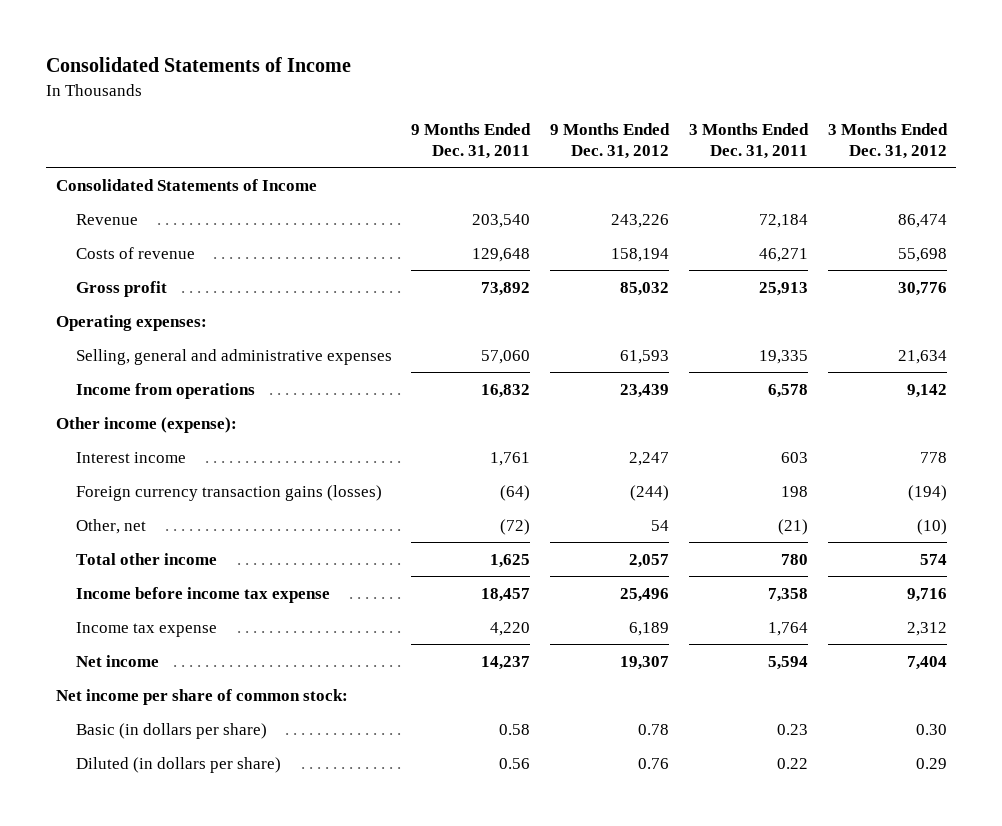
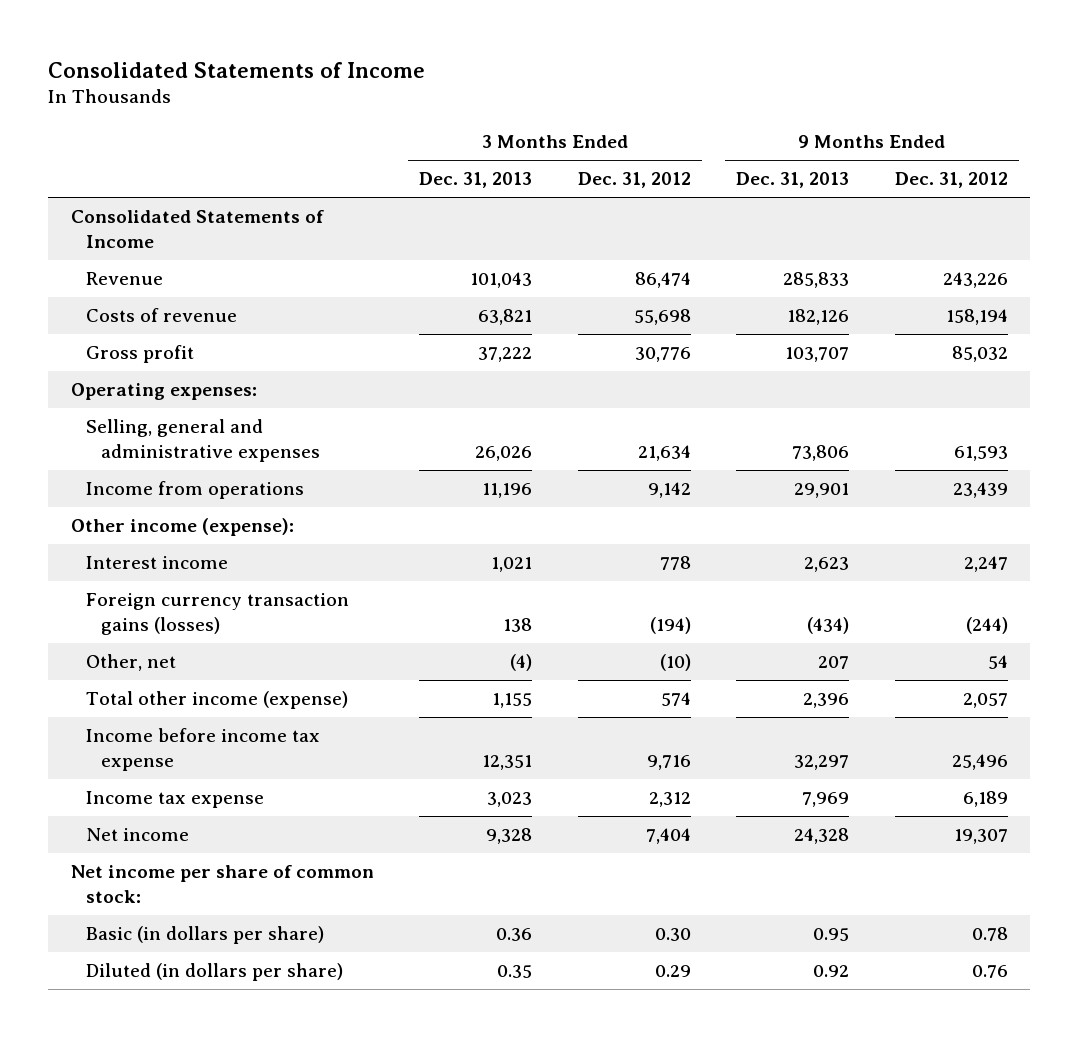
- | 9 Months Ended Dec. 31, 2011 | 9 Months Ended Dec. 31, 2012 | 3 Months Ended Dec. 31, 2011 | 3 Months Ended Dec. 31, 2012
+ | 3 Months Ended Dec. 31, 2013 | 3 Months Ended Dec. 31, 2012 | 9 Months Ended Dec. 31, 2013 | 9 Months Ended Dec. 31, 2012
- Total other income | 1,625 | 2,057 | 780 | 574
+ Total other income (expense) | 1,155 | 574 | 2,396 | 2,057

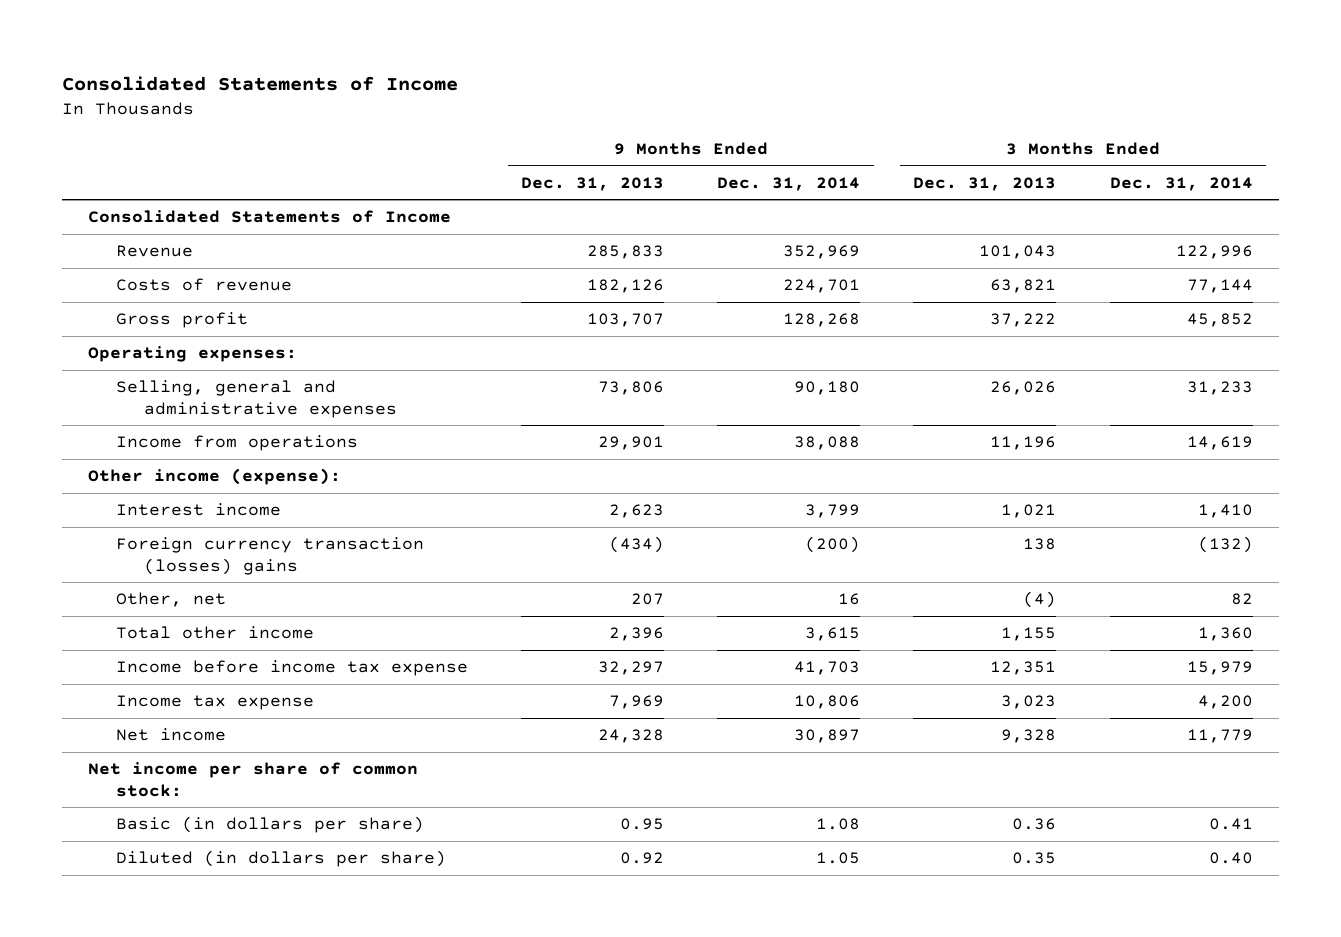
- | 3 Months Ended Dec. 31, 2013 | 3 Months Ended Dec. 31, 2012 | 9 Months Ended Dec. 31, 2013 | 9 Months Ended Dec. 31, 2012
+ | 9 Months Ended Dec. 31, 2013 | 9 Months Ended Dec. 31, 2014 | 3 Months Ended Dec. 31, 2013 | 3 Months Ended Dec. 31, 2014
- Foreign currency transaction gains (losses) | 138 | (194) | (434) | (244)
+ Foreign currency transaction (losses) gains | (434) | (200) | 138 | (132)
- Total other income (expense) | 1,155 | 574 | 2,396 | 2,057
+ Total other income | 2,396 | 3,615 | 1,155 | 1,360

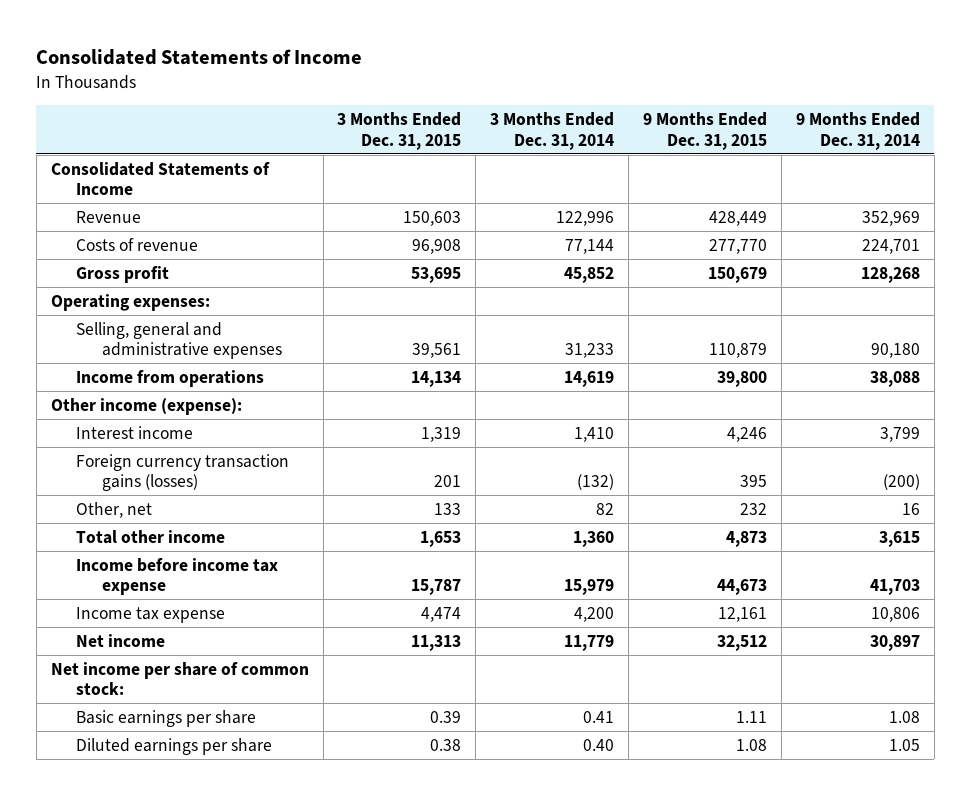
- | 9 Months Ended Dec. 31, 2013 | 9 Months Ended Dec. 31, 2014 | 3 Months Ended Dec. 31, 2013 | 3 Months Ended Dec. 31, 2014
+ | 3 Months Ended Dec. 31, 2015 | 3 Months Ended Dec. 31, 2014 | 9 Months Ended Dec. 31, 2015 | 9 Months Ended Dec. 31, 2014
- Foreign currency transaction (losses) gains | (434) | (200) | 138 | (132)
+ Foreign currency transaction gains (losses) | 201 | (132) | 395 | (200)
- Basic (in dollars per share) | 0.95 | 1.08 | 0.36 | 0.41
- Diluted (in dollars per share) | 0.92 | 1.05 | 0.35 | 0.40
+ Basic earnings per share | 0.39 | 0.41 | 1.11 | 1.08
+ Diluted earnings per share | 0.38 | 0.40 | 1.08 | 1.05

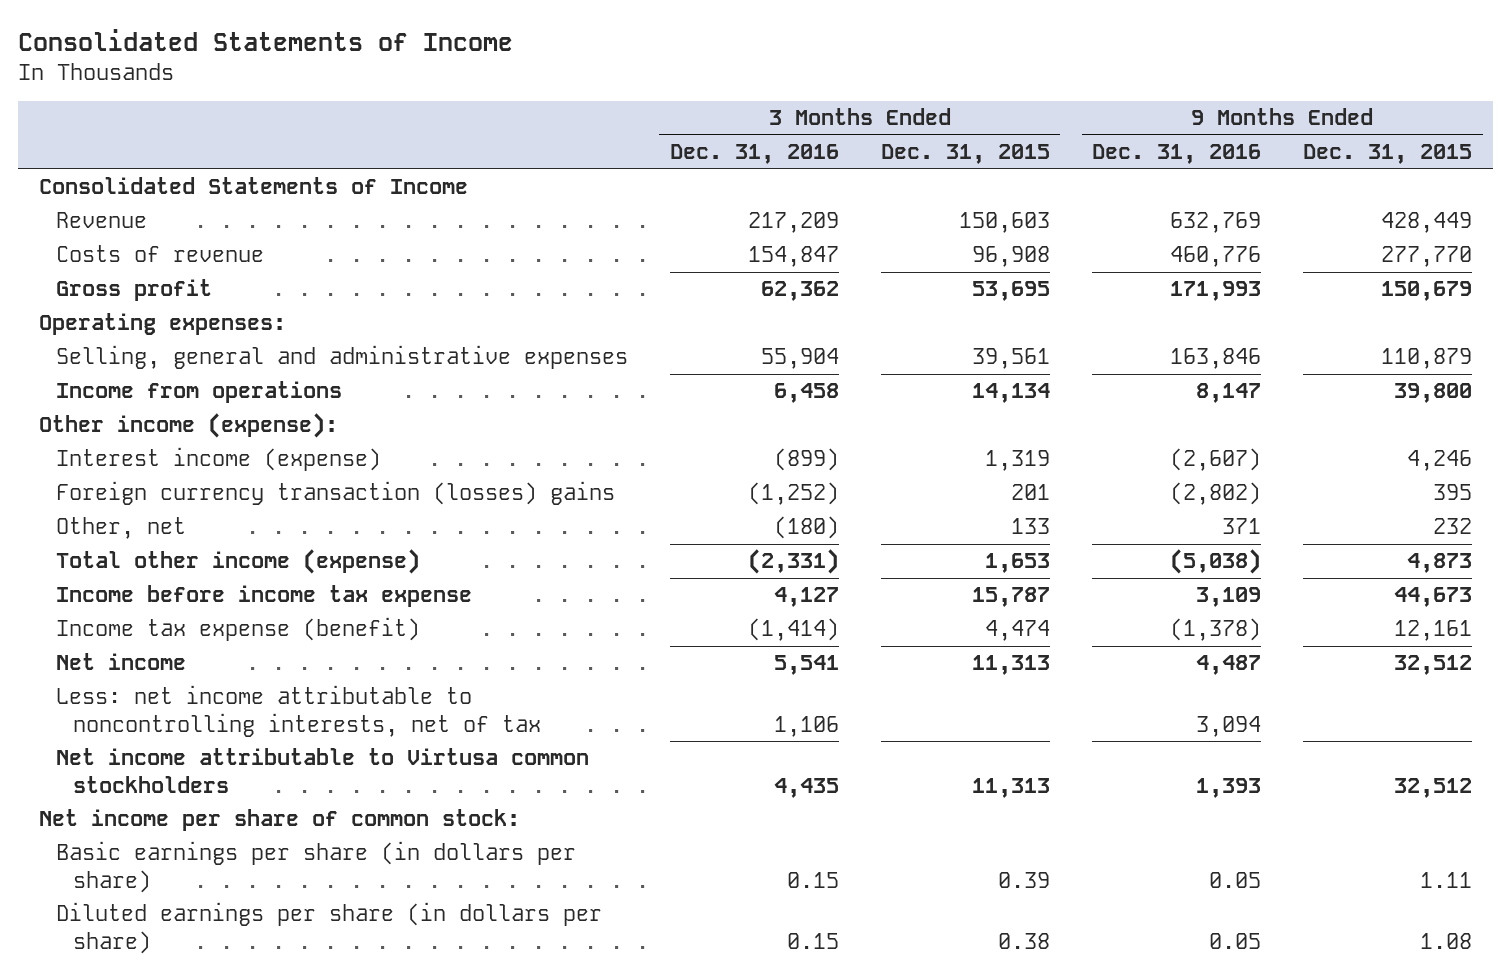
- | 3 Months Ended Dec. 31, 2015 | 3 Months Ended Dec. 31, 2014 | 9 Months Ended Dec. 31, 2015 | 9 Months Ended Dec. 31, 2014
+ | 3 Months Ended Dec. 31, 2016 | 3 Months Ended Dec. 31, 2015 | 9 Months Ended Dec. 31, 2016 | 9 Months Ended Dec. 31, 2015
- Interest income | 1,319 | 1,410 | 4,246 | 3,799
- Foreign currency transaction gains (losses) | 201 | (132) | 395 | (200)
+ Interest income (expense) | (899) | 1,319 | (2,607) | 4,246
+ Foreign currency transaction (losses) gains | (1,252) | 201 | (2,802) | 395
- Total other income | 1,653 | 1,360 | 4,873 | 3,615
+ Total other income (expense) | (2,331) | 1,653 | (5,038) | 4,873
- Income tax expense | 4,474 | 4,200 | 12,161 | 10,806
+ Income tax expense (benefit) | (1,414) | 4,474 | (1,378) | 12,161
+ Less: net income attributable to noncontrolling interests, net of tax | 1,106 | | 3,094 |
+ Net income attributable to Virtusa common stockholders | 4,435 | 11,313 | 1,393 | 32,512
- Basic earnings per share | 0.39 | 0.41 | 1.11 | 1.08
- Diluted earnings per share | 0.38 | 0.40 | 1.08 | 1.05
+ Basic earnings per share (in dollars per share) | 0.15 | 0.39 | 0.05 | 1.11
+ Diluted earnings per share (in dollars per share) | 0.15 | 0.38 | 0.05 | 1.08

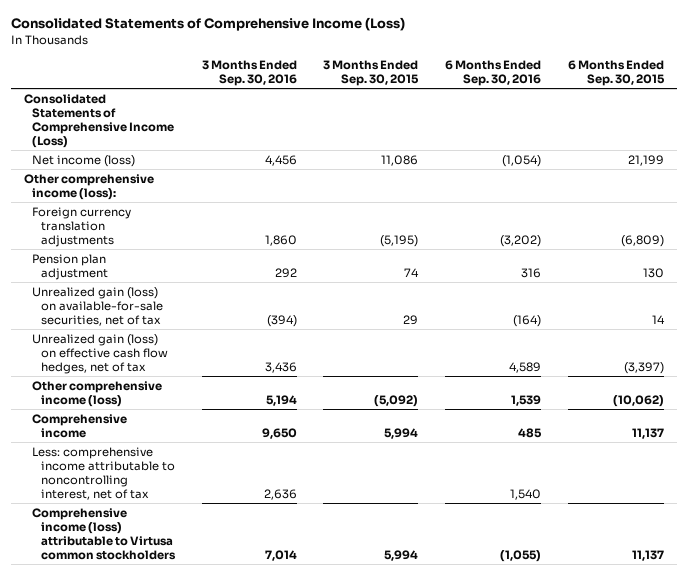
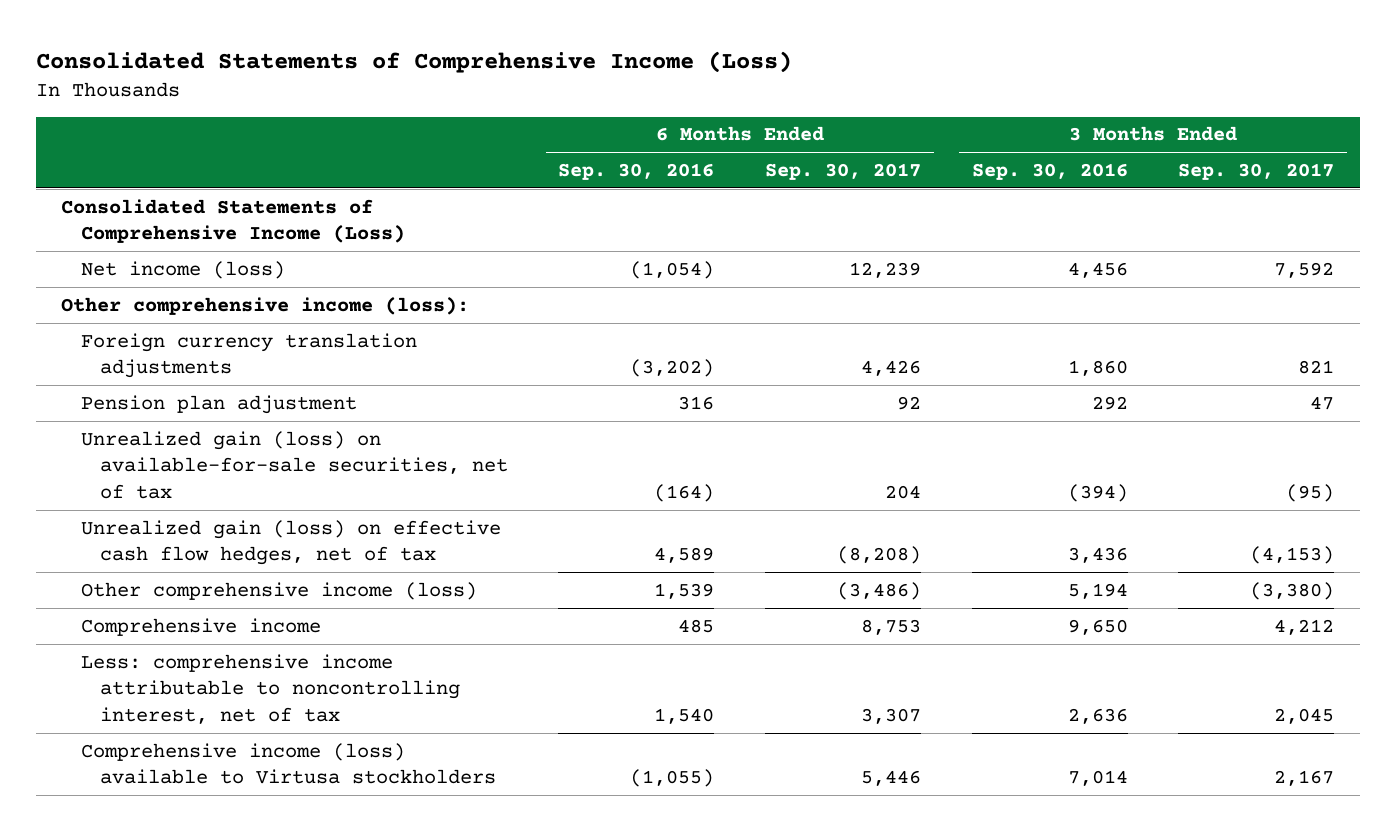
- | 3 Months Ended Sep. 30, 2016 | 3 Months Ended Sep. 30, 2015 | 6 Months Ended Sep. 30, 2016 | 6 Months Ended Sep. 30, 2015
+ | 6 Months Ended Sep. 30, 2016 | 6 Months Ended Sep. 30, 2017 | 3 Months Ended Sep. 30, 2016 | 3 Months Ended Sep. 30, 2017
- Comprehensive income (loss) attributable to Virtusa common stockholders | 7,014 | 5,994 | (1,055) | 11,137
+ Comprehensive income (loss) available to Virtusa stockholders | (1,055) | 5,446 | 7,014 | 2,167

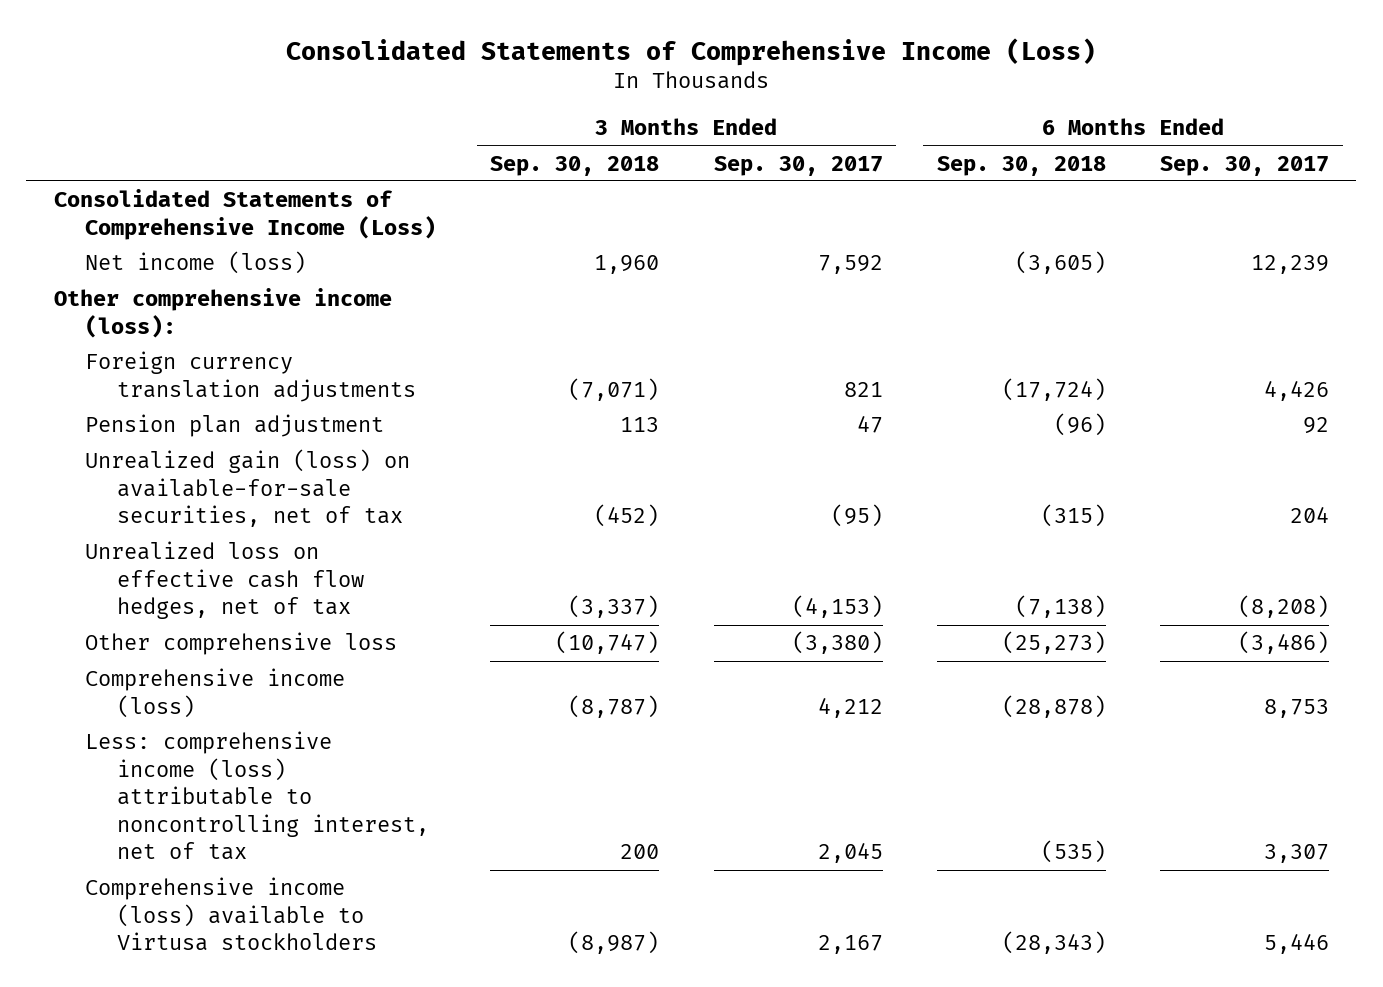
- | 6 Months Ended Sep. 30, 2016 | 6 Months Ended Sep. 30, 2017 | 3 Months Ended Sep. 30, 2016 | 3 Months Ended Sep. 30, 2017
+ | 3 Months Ended Sep. 30, 2018 | 3 Months Ended Sep. 30, 2017 | 6 Months Ended Sep. 30, 2018 | 6 Months Ended Sep. 30, 2017
- Unrealized gain (loss) on effective cash flow hedges, net of tax | 4,589 | (8,208) | 3,436 | (4,153)
- Other comprehensive income (loss) | 1,539 | (3,486) | 5,194 | (3,380)
- Comprehensive income | 485 | 8,753 | 9,650 | 4,212
- Less: comprehensive income attributable to noncontrolling interest, net of tax | 1,540 | 3,307 | 2,636 | 2,045
+ Unrealized loss on effective cash flow hedges, net of tax | (3,337) | (4,153) | (7,138) | (8,208)
+ Other comprehensive loss | (10,747) | (3,380) | (25,273) | (3,486)
+ Comprehensive income (loss) | (8,787) | 4,212 | (28,878) | 8,753
+ Less: comprehensive income (loss) attributable to noncontrolling interest, net of tax | 200 | 2,045 | (535) | 3,307

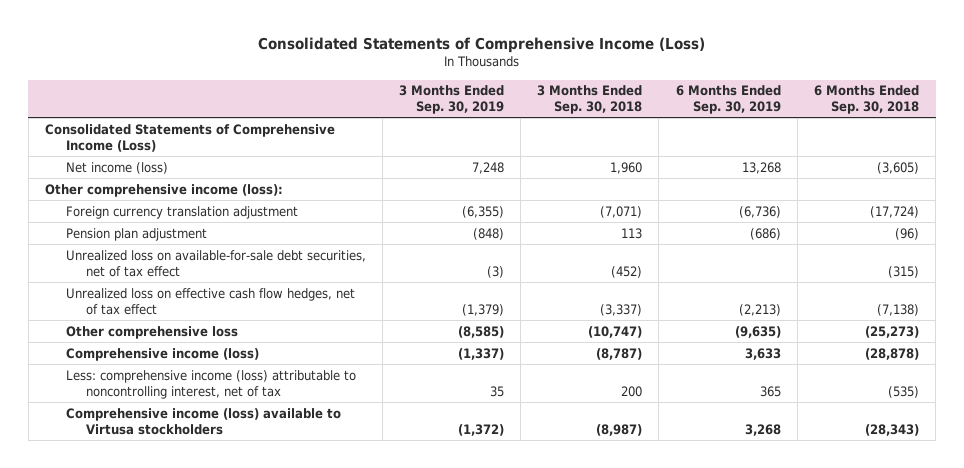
- | 3 Months Ended Sep. 30, 2018 | 3 Months Ended Sep. 30, 2017 | 6 Months Ended Sep. 30, 2018 | 6 Months Ended Sep. 30, 2017
+ | 3 Months Ended Sep. 30, 2019 | 3 Months Ended Sep. 30, 2018 | 6 Months Ended Sep. 30, 2019 | 6 Months Ended Sep. 30, 2018
- Foreign currency translation adjustments | (7,071) | 821 | (17,724) | 4,426
+ Foreign currency translation adjustment | (6,355) | (7,071) | (6,736) | (17,724)
- Unrealized gain (loss) on available-for-sale securities, net of tax | (452) | (95) | (315) | 204
- Unrealized loss on effective cash flow hedges, net of tax | (3,337) | (4,153) | (7,138) | (8,208)
+ Unrealized loss on available-for-sale debt securities, net of tax effect | (3) | (452) | | (315)
+ Unrealized loss on effective cash flow hedges, net of tax effect | (1,379) | (3,337) | (2,213) | (7,138)

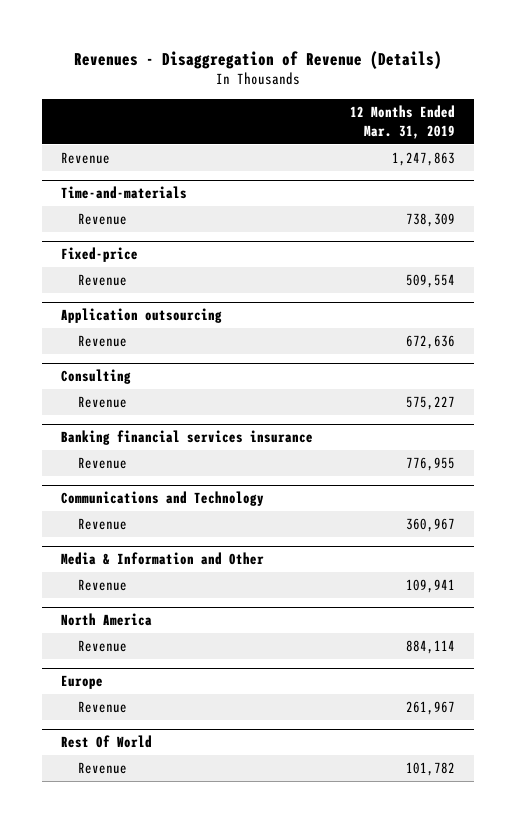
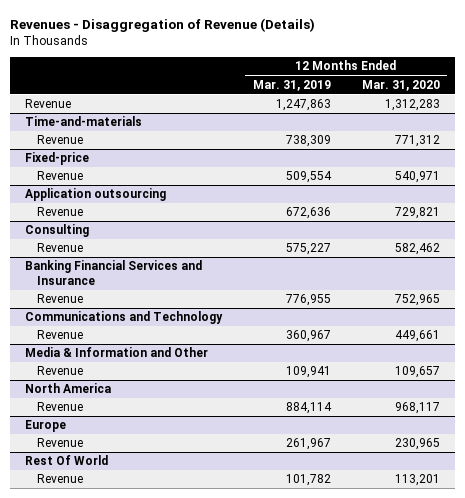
- | 12 Months Ended Mar. 31, 2019
+ | 12 Months Ended Mar. 31, 2019 | 12 Months Ended Mar. 31, 2020
- Banking financial services insurance
+ Banking Financial Services and Insurance

